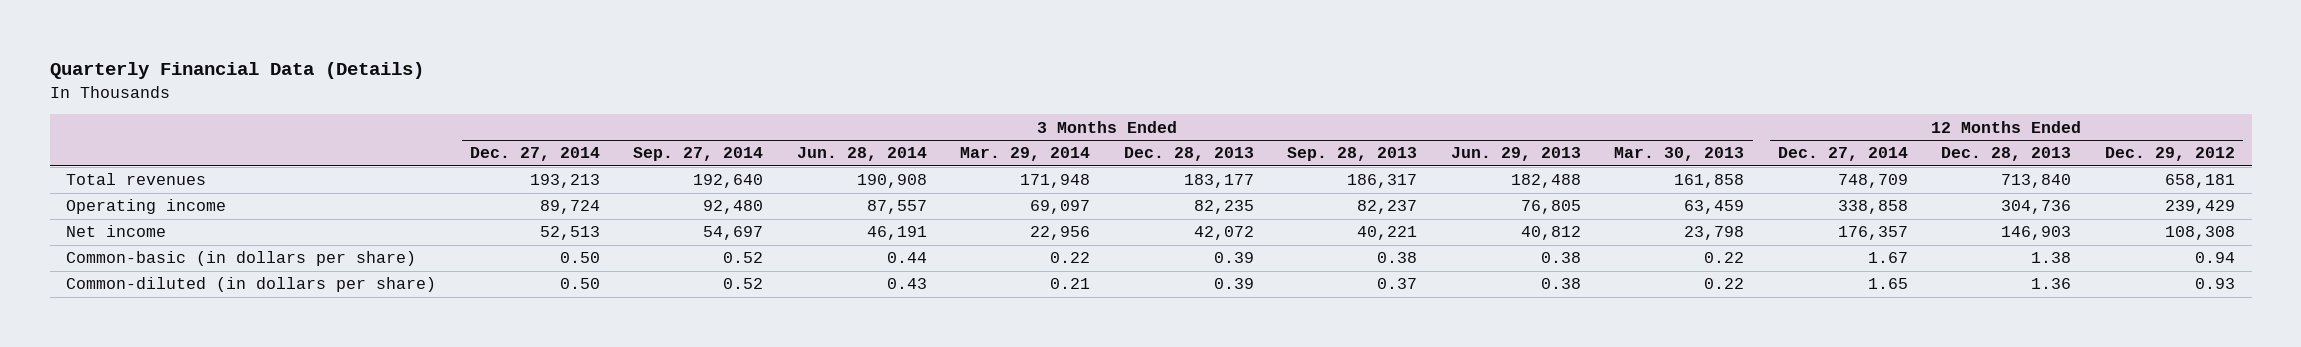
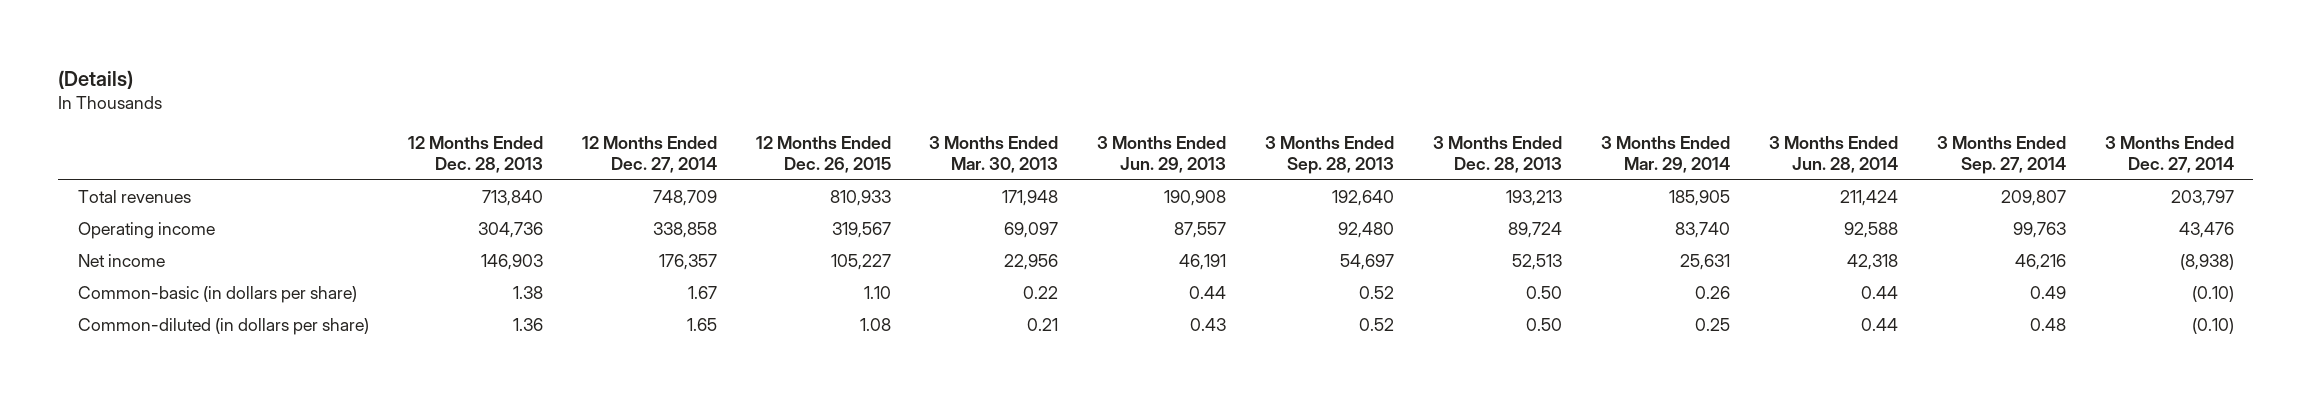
- Quarterly Financial Data (Details)
+ (Details)
- | 3 Months Ended Dec. 27, 2014 | 3 Months Ended Sep. 27, 2014 | 3 Months Ended Jun. 28, 2014 | 3 Months Ended Mar. 29, 2014 | 3 Months Ended Dec. 28, 2013 | 3 Months Ended Sep. 28, 2013 | 3 Months Ended Jun. 29, 2013 | 3 Months Ended Mar. 30, 2013 | 12 Months Ended Dec. 27, 2014 | 12 Months Ended Dec. 28, 2013 | 12 Months Ended Dec. 29, 2012
+ | 12 Months Ended Dec. 28, 2013 | 12 Months Ended Dec. 27, 2014 | 12 Months Ended Dec. 26, 2015 | 3 Months Ended Mar. 30, 2013 | 3 Months Ended Jun. 29, 2013 | 3 Months Ended Sep. 28, 2013 | 3 Months Ended Dec. 28, 2013 | 3 Months Ended Mar. 29, 2014 | 3 Months Ended Jun. 28, 2014 | 3 Months Ended Sep. 27, 2014 | 3 Months Ended Dec. 27, 2014
- Total revenues | 193,213 | 192,640 | 190,908 | 171,948 | 183,177 | 186,317 | 182,488 | 161,858 | 748,709 | 713,840 | 658,181
- Operating income | 89,724 | 92,480 | 87,557 | 69,097 | 82,235 | 82,237 | 76,805 | 63,459 | 338,858 | 304,736 | 239,429
- Net income | 52,513 | 54,697 | 46,191 | 22,956 | 42,072 | 40,221 | 40,812 | 23,798 | 176,357 | 146,903 | 108,308
- Common-basic (in dollars per share) | 0.50 | 0.52 | 0.44 | 0.22 | 0.39 | 0.38 | 0.38 | 0.22 | 1.67 | 1.38 | 0.94
- Common-diluted (in dollars per share) | 0.50 | 0.52 | 0.43 | 0.21 | 0.39 | 0.37 | 0.38 | 0.22 | 1.65 | 1.36 | 0.93
+ Total revenues | 713,840 | 748,709 | 810,933 | 171,948 | 190,908 | 192,640 | 193,213 | 185,905 | 211,424 | 209,807 | 203,797
+ Operating income | 304,736 | 338,858 | 319,567 | 69,097 | 87,557 | 92,480 | 89,724 | 83,740 | 92,588 | 99,763 | 43,476
+ Net income | 146,903 | 176,357 | 105,227 | 22,956 | 46,191 | 54,697 | 52,513 | 25,631 | 42,318 | 46,216 | (8,938)
+ Common-basic (in dollars per share) | 1.38 | 1.67 | 1.10 | 0.22 | 0.44 | 0.52 | 0.50 | 0.26 | 0.44 | 0.49 | (0.10)
+ Common-diluted (in dollars per share) | 1.36 | 1.65 | 1.08 | 0.21 | 0.43 | 0.52 | 0.50 | 0.25 | 0.44 | 0.48 | (0.10)

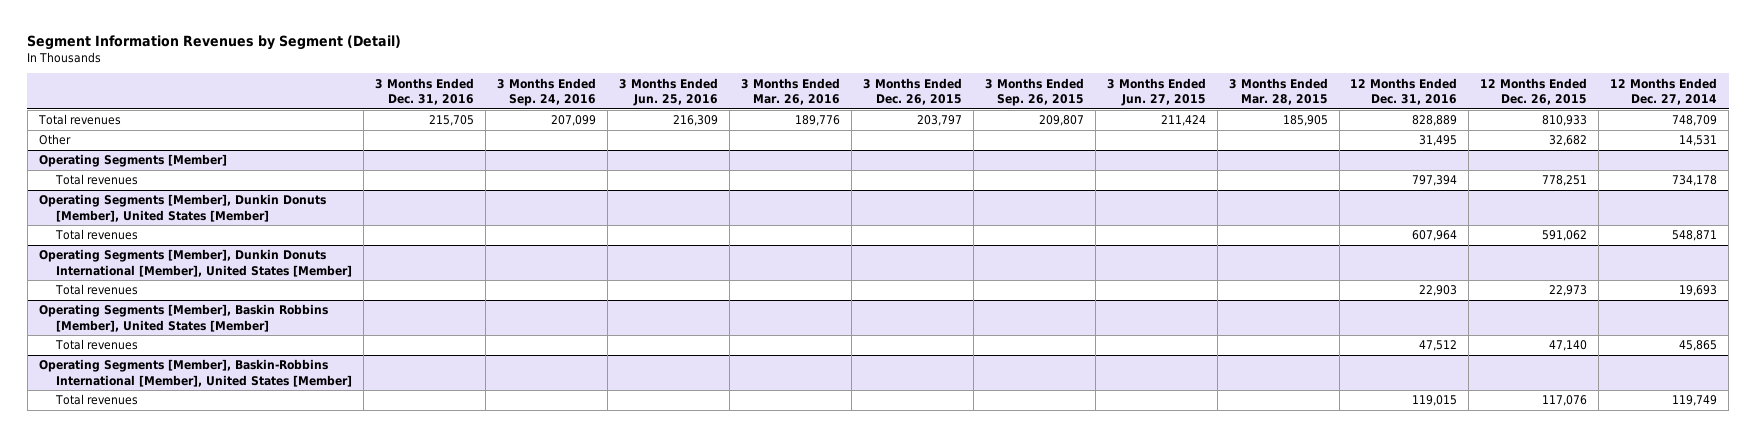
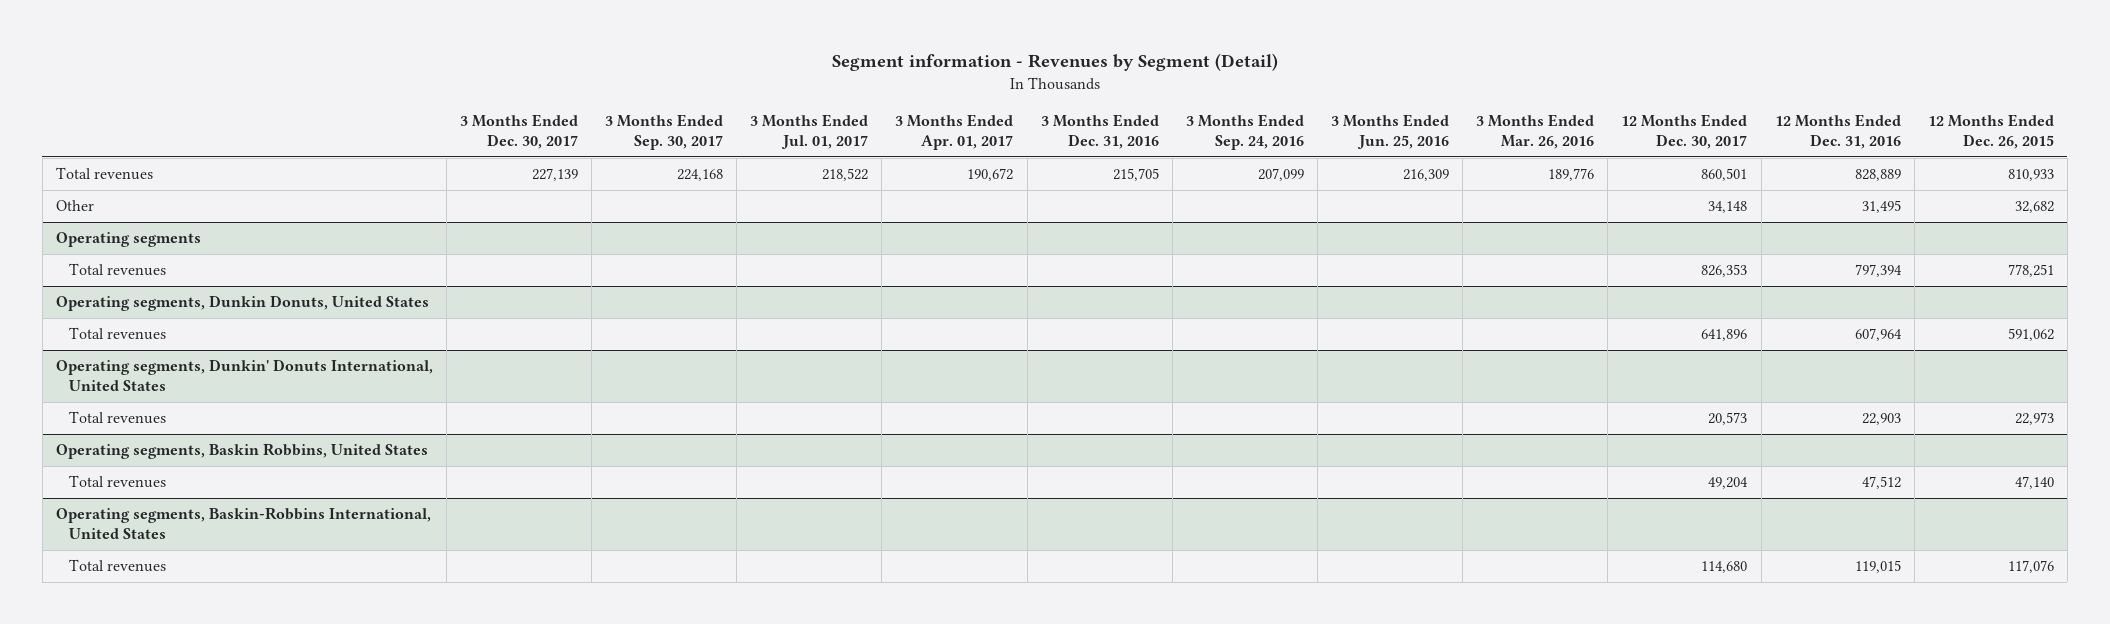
- Segment Information Revenues by Segment (Detail)
+ Segment information - Revenues by Segment (Detail)
- | 3 Months Ended Dec. 31, 2016 | 3 Months Ended Sep. 24, 2016 | 3 Months Ended Jun. 25, 2016 | 3 Months Ended Mar. 26, 2016 | 3 Months Ended Dec. 26, 2015 | 3 Months Ended Sep. 26, 2015 | 3 Months Ended Jun. 27, 2015 | 3 Months Ended Mar. 28, 2015 | 12 Months Ended Dec. 31, 2016 | 12 Months Ended Dec. 26, 2015 | 12 Months Ended Dec. 27, 2014
+ | 3 Months Ended Dec. 30, 2017 | 3 Months Ended Sep. 30, 2017 | 3 Months Ended Jul. 01, 2017 | 3 Months Ended Apr. 01, 2017 | 3 Months Ended Dec. 31, 2016 | 3 Months Ended Sep. 24, 2016 | 3 Months Ended Jun. 25, 2016 | 3 Months Ended Mar. 26, 2016 | 12 Months Ended Dec. 30, 2017 | 12 Months Ended Dec. 31, 2016 | 12 Months Ended Dec. 26, 2015
- Operating Segments [Member]
+ Operating segments
- Operating Segments [Member], Dunkin Donuts [Member], United States [Member]
+ Operating segments, Dunkin Donuts, United States
- Operating Segments [Member], Dunkin Donuts International [Member], United States [Member]
+ Operating segments, Dunkin' Donuts International, United States
- Operating Segments [Member], Baskin Robbins [Member], United States [Member]
+ Operating segments, Baskin Robbins, United States
- Operating Segments [Member], Baskin-Robbins International [Member], United States [Member]
+ Operating segments, Baskin-Robbins International, United States

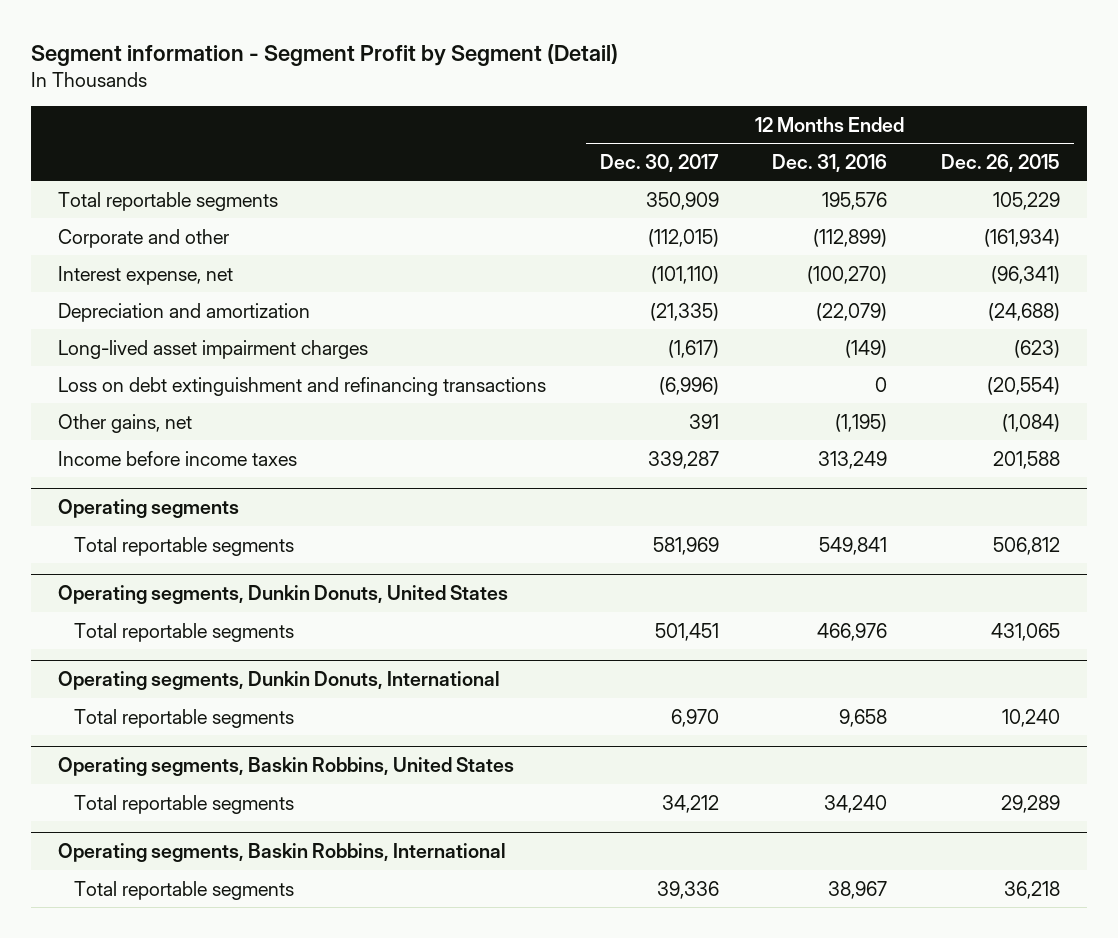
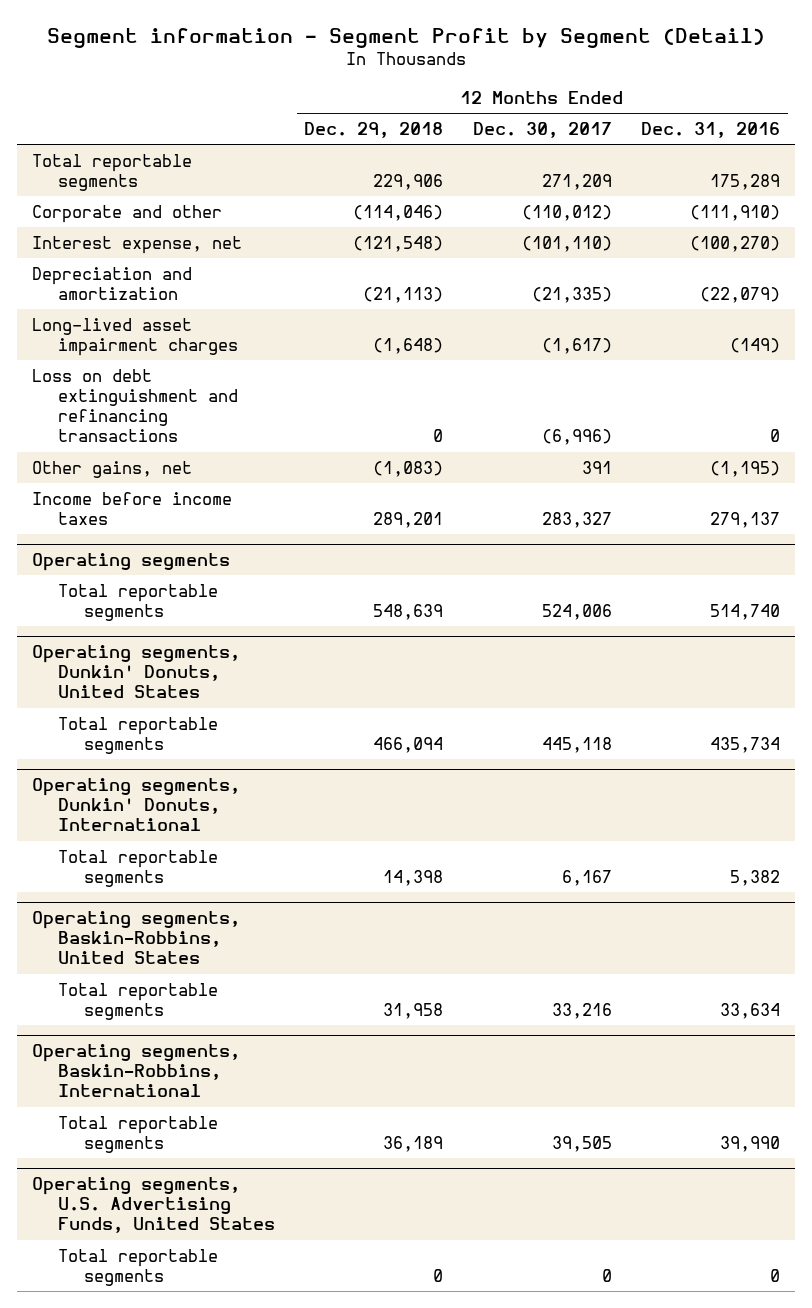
- | 12 Months Ended Dec. 30, 2017 | 12 Months Ended Dec. 31, 2016 | 12 Months Ended Dec. 26, 2015
+ | 12 Months Ended Dec. 29, 2018 | 12 Months Ended Dec. 30, 2017 | 12 Months Ended Dec. 31, 2016
- Total reportable segments | 350,909 | 195,576 | 105,229
- Corporate and other | (112,015) | (112,899) | (161,934)
+ Total reportable segments | 229,906 | 271,209 | 175,289
+ Corporate and other | (114,046) | (110,012) | (111,910)
- Income before income taxes | 339,287 | 313,249 | 201,588
+ Income before income taxes | 289,201 | 283,327 | 279,137
@ Operating segments
- Total reportable segments | 581,969 | 549,841 | 506,812
- Operating segments, Dunkin Donuts, United States
- Total reportable segments | 501,451 | 466,976 | 431,065
- Operating segments, Dunkin Donuts, International
- Total reportable segments | 6,970 | 9,658 | 10,240
- Operating segments, Baskin Robbins, United States
- Total reportable segments | 34,212 | 34,240 | 29,289
- Operating segments, Baskin Robbins, International
- Total reportable segments | 39,336 | 38,967 | 36,218
@ Operating segments
+ Total reportable segments | 548,639 | 524,006 | 514,740
+ Operating segments, Dunkin' Donuts, United States
+ Total reportable segments | 466,094 | 445,118 | 435,734
+ Operating segments, Dunkin' Donuts, International
+ Total reportable segments | 14,398 | 6,167 | 5,382
+ Operating segments, Baskin-Robbins, United States
+ Total reportable segments | 31,958 | 33,216 | 33,634
+ Operating segments, Baskin-Robbins, International
+ Total reportable segments | 36,189 | 39,505 | 39,990
+ Operating segments, U.S. Advertising Funds, United States
+ Total reportable segments | 0 | 0 | 0

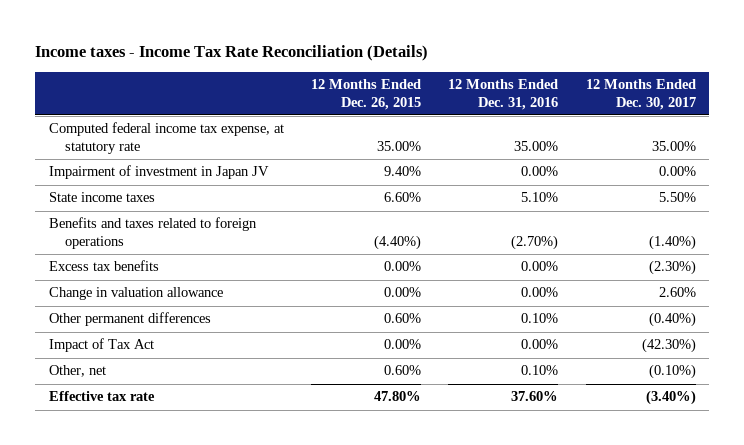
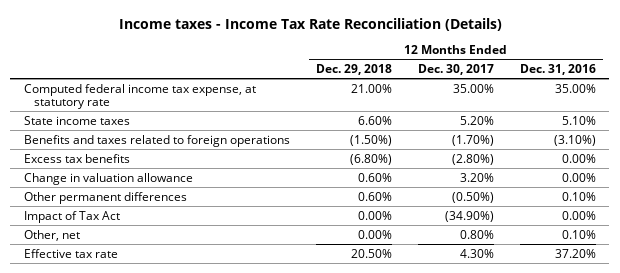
- | 12 Months Ended Dec. 26, 2015 | 12 Months Ended Dec. 31, 2016 | 12 Months Ended Dec. 30, 2017
+ | 12 Months Ended Dec. 29, 2018 | 12 Months Ended Dec. 30, 2017 | 12 Months Ended Dec. 31, 2016
- Impairment of investment in Japan JV | 9.40% | 0.00% | 0.00%
- State income taxes | 6.60% | 5.10% | 5.50%
- Benefits and taxes related to foreign operations | (4.40%) | (2.70%) | (1.40%)
- Excess tax benefits | 0.00% | 0.00% | (2.30%)
- Change in valuation allowance | 0.00% | 0.00% | 2.60%
- Other permanent differences | 0.60% | 0.10% | (0.40%)
- Impact of Tax Act | 0.00% | 0.00% | (42.30%)
- Other, net | 0.60% | 0.10% | (0.10%)
- Effective tax rate | 47.80% | 37.60% | (3.40%)
+ State income taxes | 6.60% | 5.20% | 5.10%
+ Benefits and taxes related to foreign operations | (1.50%) | (1.70%) | (3.10%)
+ Excess tax benefits | (6.80%) | (2.80%) | 0.00%
+ Change in valuation allowance | 0.60% | 3.20% | 0.00%
+ Other permanent differences | 0.60% | (0.50%) | 0.10%
+ Impact of Tax Act | 0.00% | (34.90%) | 0.00%
+ Other, net | 0.00% | 0.80% | 0.10%
+ Effective tax rate | 20.50% | 4.30% | 37.20%

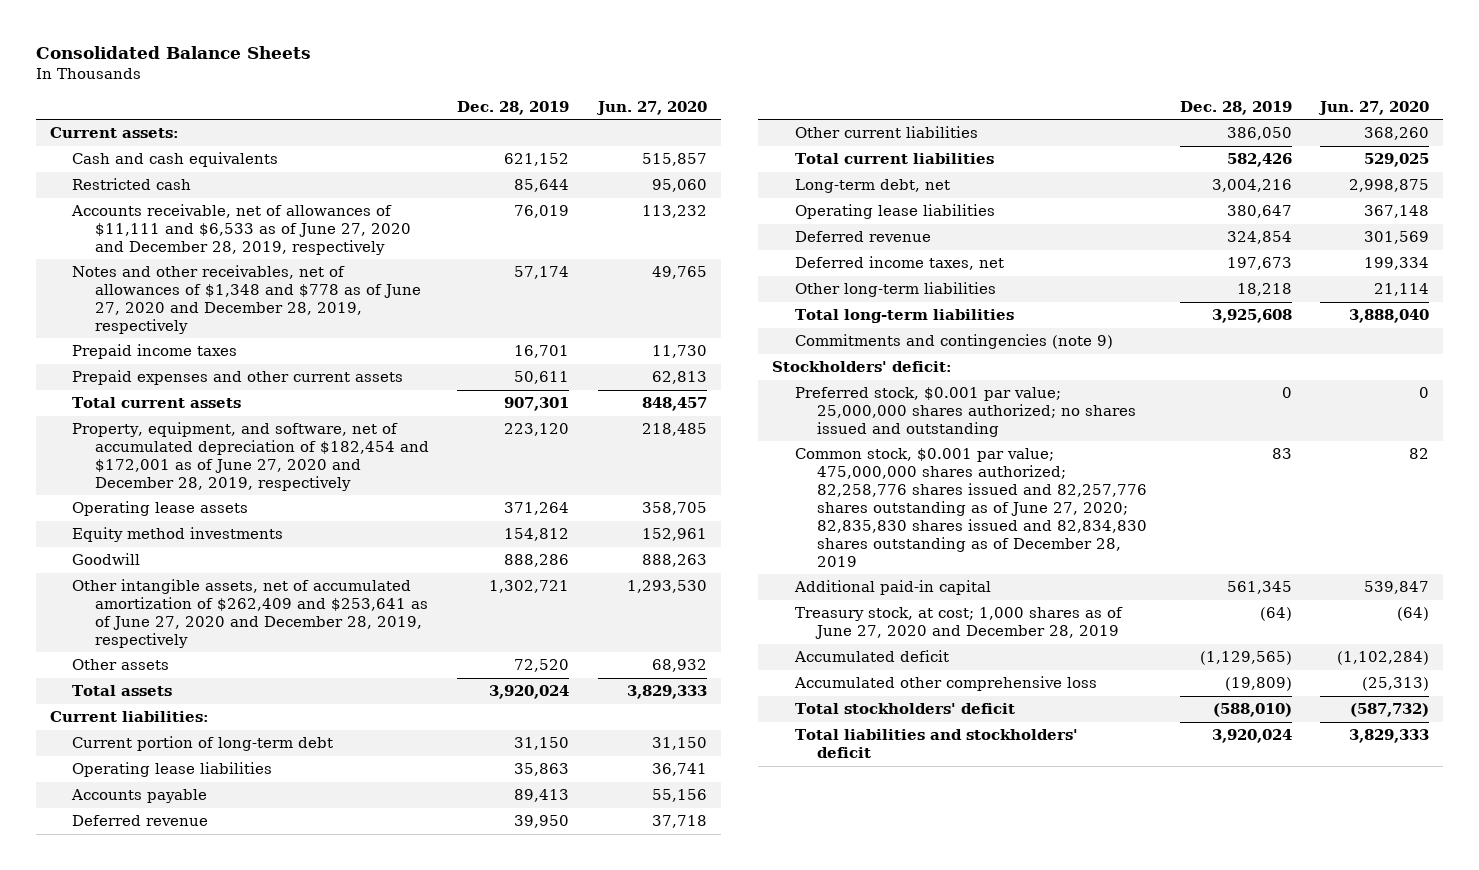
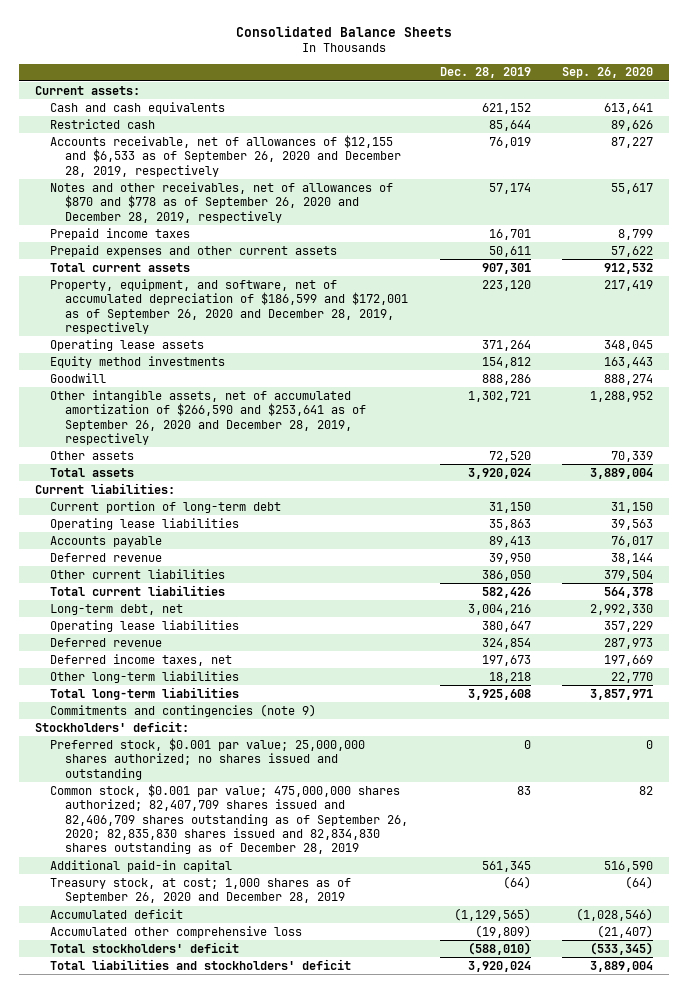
- | Dec. 28, 2019 | Jun. 27, 2020
+ | Dec. 28, 2019 | Sep. 26, 2020
- Accounts receivable, net of allowances of $11,111 and $6,533 as of June 27, 2020 and December 28, 2019, respectively | 76,019 | 113,232
- Notes and other receivables, net of allowances of $1,348 and $778 as of June 27, 2020 and December 28, 2019, respectively | 57,174 | 49,765
+ Accounts receivable, net of allowances of $12,155 and $6,533 as of September 26, 2020 and December 28, 2019, respectively | 76,019 | 87,227
+ Notes and other receivables, net of allowances of $870 and $778 as of September 26, 2020 and December 28, 2019, respectively | 57,174 | 55,617
- Property, equipment, and software, net of accumulated depreciation of $182,454 and $172,001 as of June 27, 2020 and December 28, 2019, respectively | 223,120 | 218,485
+ Property, equipment, and software, net of accumulated depreciation of $186,599 and $172,001 as of September 26, 2020 and December 28, 2019, respectively | 223,120 | 217,419
- Other intangible assets, net of accumulated amortization of $262,409 and $253,641 as of June 27, 2020 and December 28, 2019, respectively | 1,302,721 | 1,293,530
+ Other intangible assets, net of accumulated amortization of $266,590 and $253,641 as of September 26, 2020 and December 28, 2019, respectively | 1,302,721 | 1,288,952
- Common stock, $0.001 par value; 475,000,000 shares authorized; 82,258,776 shares issued and 82,257,776 shares outstanding as of June 27, 2020; 82,835,830 shares issued and 82,834,830 shares outstanding as of December 28, 2019 | 83 | 82
+ Common stock, $0.001 par value; 475,000,000 shares authorized; 82,407,709 shares issued and 82,406,709 shares outstanding as of September 26, 2020; 82,835,830 shares issued and 82,834,830 shares outstanding as of December 28, 2019 | 83 | 82
- Treasury stock, at cost; 1,000 shares as of June 27, 2020 and December 28, 2019 | (64) | (64)
+ Treasury stock, at cost; 1,000 shares as of September 26, 2020 and December 28, 2019 | (64) | (64)

